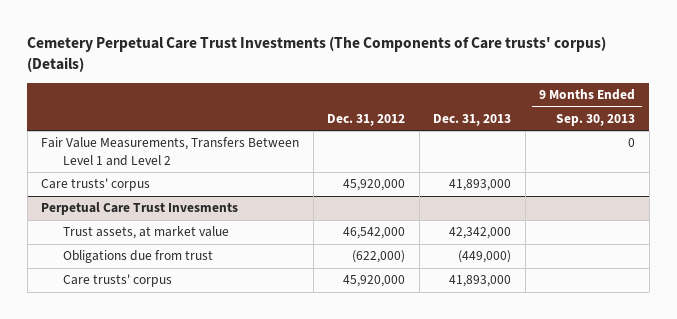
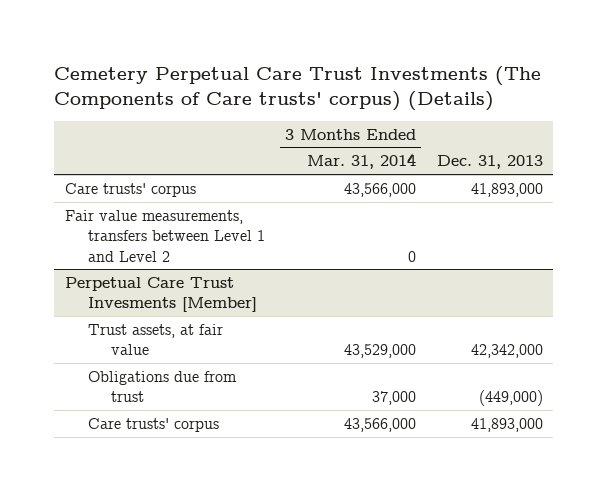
- | Dec. 31, 2012 | Dec. 31, 2013 | 9 Months Ended Sep. 30, 2013
+ | 3 Months Ended Mar. 31, 2014 | Dec. 31, 2013
- Fair Value Measurements, Transfers Between Level 1 and Level 2 | | | 0
- Perpetual Care Trust Invesments
- Trust assets, at market value | 46,542,000 | 42,342,000 |
+ Fair value measurements, transfers between Level 1 and Level 2 | 0 |
+ Perpetual Care Trust Invesments [Member]
+ Trust assets, at fair value | 43,529,000 | 42,342,000

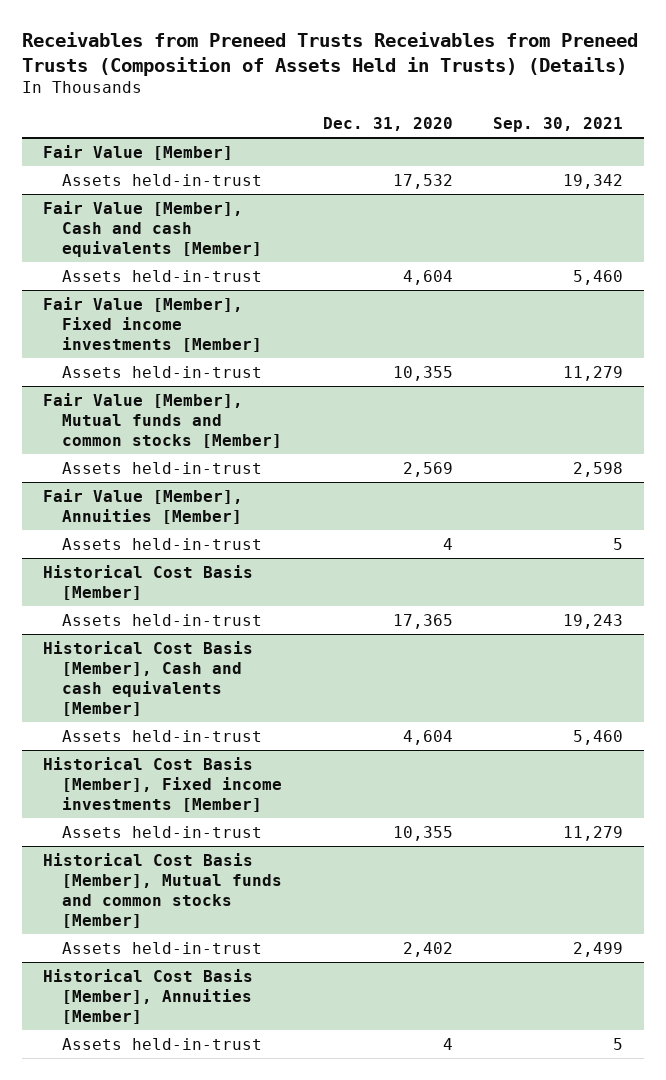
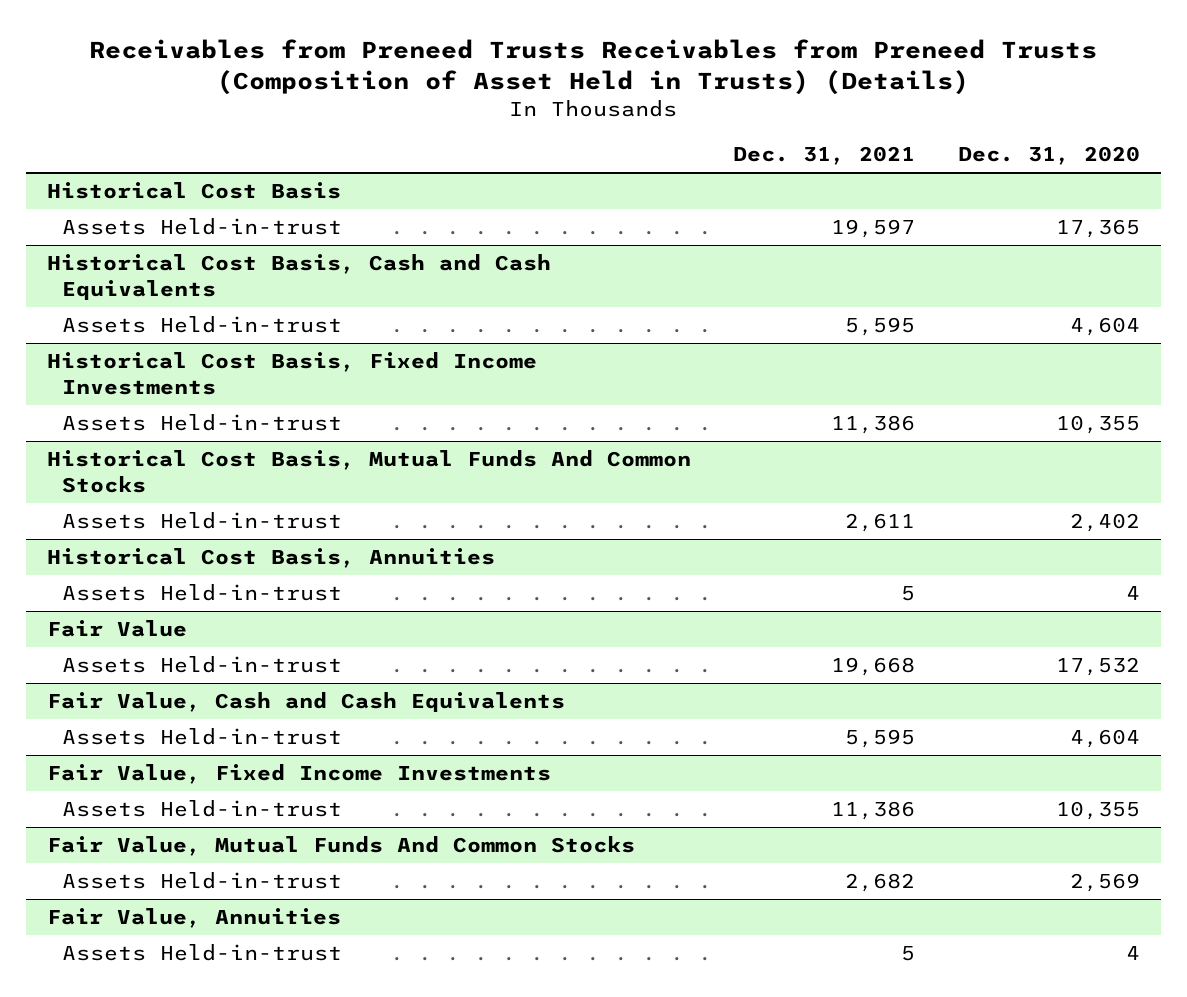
- Receivables from Preneed Trusts Receivables from Preneed Trusts (Composition of Assets Held in Trusts) (Details)
+ Receivables from Preneed Trusts Receivables from Preneed Trusts (Composition of Asset Held in Trusts) (Details)
- | Dec. 31, 2020 | Sep. 30, 2021
+ | Dec. 31, 2021 | Dec. 31, 2020
- Fair Value [Member]
- Assets held-in-trust | 17,532 | 19,342
- Fair Value [Member], Cash and cash equivalents [Member]
- Assets held-in-trust | 4,604 | 5,460
- Fair Value [Member], Fixed income investments [Member]
- Assets held-in-trust | 10,355 | 11,279
- Fair Value [Member], Mutual funds and common stocks [Member]
- Assets held-in-trust | 2,569 | 2,598
- Fair Value [Member], Annuities [Member]
- Assets held-in-trust | 4 | 5
- Historical Cost Basis [Member]
- Assets held-in-trust | 17,365 | 19,243
- Historical Cost Basis [Member], Cash and cash equivalents [Member]
- Assets held-in-trust | 4,604 | 5,460
- Historical Cost Basis [Member], Fixed income investments [Member]
- Assets held-in-trust | 10,355 | 11,279
- Historical Cost Basis [Member], Mutual funds and common stocks [Member]
- Assets held-in-trust | 2,402 | 2,499
- Historical Cost Basis [Member], Annuities [Member]
- Assets held-in-trust | 4 | 5
+ Historical Cost Basis
+ Assets Held-in-trust | 19,597 | 17,365
+ Historical Cost Basis, Cash and Cash Equivalents
+ Assets Held-in-trust | 5,595 | 4,604
+ Historical Cost Basis, Fixed Income Investments
+ Assets Held-in-trust | 11,386 | 10,355
+ Historical Cost Basis, Mutual Funds And Common Stocks
+ Assets Held-in-trust | 2,611 | 2,402
+ Historical Cost Basis, Annuities
+ Assets Held-in-trust | 5 | 4
+ Fair Value
+ Assets Held-in-trust | 19,668 | 17,532
+ Fair Value, Cash and Cash Equivalents
+ Assets Held-in-trust | 5,595 | 4,604
+ Fair Value, Fixed Income Investments
+ Assets Held-in-trust | 11,386 | 10,355
+ Fair Value, Mutual Funds And Common Stocks
+ Assets Held-in-trust | 2,682 | 2,569
+ Fair Value, Annuities
+ Assets Held-in-trust | 5 | 4

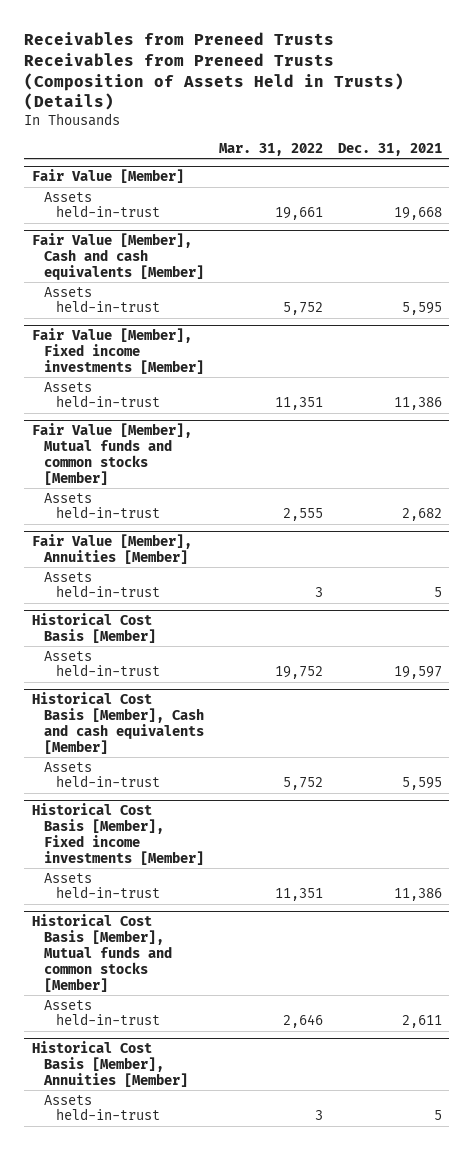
- Receivables from Preneed Trusts Receivables from Preneed Trusts (Composition of Asset Held in Trusts) (Details)
+ Receivables from Preneed Trusts Receivables from Preneed Trusts (Composition of Assets Held in Trusts) (Details)
- | Dec. 31, 2021 | Dec. 31, 2020
+ | Mar. 31, 2022 | Dec. 31, 2021
- Historical Cost Basis
- Assets Held-in-trust | 19,597 | 17,365
- Historical Cost Basis, Cash and Cash Equivalents
- Assets Held-in-trust | 5,595 | 4,604
- Historical Cost Basis, Fixed Income Investments
- Assets Held-in-trust | 11,386 | 10,355
- Historical Cost Basis, Mutual Funds And Common Stocks
- Assets Held-in-trust | 2,611 | 2,402
- Historical Cost Basis, Annuities
- Assets Held-in-trust | 5 | 4
- Fair Value
- Assets Held-in-trust | 19,668 | 17,532
- Fair Value, Cash and Cash Equivalents
- Assets Held-in-trust | 5,595 | 4,604
- Fair Value, Fixed Income Investments
- Assets Held-in-trust | 11,386 | 10,355
- Fair Value, Mutual Funds And Common Stocks
- Assets Held-in-trust | 2,682 | 2,569
- Fair Value, Annuities
- Assets Held-in-trust | 5 | 4
+ Fair Value [Member]
+ Assets held-in-trust | 19,661 | 19,668
+ Fair Value [Member], Cash and cash equivalents [Member]
+ Assets held-in-trust | 5,752 | 5,595
+ Fair Value [Member], Fixed income investments [Member]
+ Assets held-in-trust | 11,351 | 11,386
+ Fair Value [Member], Mutual funds and common stocks [Member]
+ Assets held-in-trust | 2,555 | 2,682
+ Fair Value [Member], Annuities [Member]
+ Assets held-in-trust | 3 | 5
+ Historical Cost Basis [Member]
+ Assets held-in-trust | 19,752 | 19,597
+ Historical Cost Basis [Member], Cash and cash equivalents [Member]
+ Assets held-in-trust | 5,752 | 5,595
+ Historical Cost Basis [Member], Fixed income investments [Member]
+ Assets held-in-trust | 11,351 | 11,386
+ Historical Cost Basis [Member], Mutual funds and common stocks [Member]
+ Assets held-in-trust | 2,646 | 2,611
+ Historical Cost Basis [Member], Annuities [Member]
+ Assets held-in-trust | 3 | 5

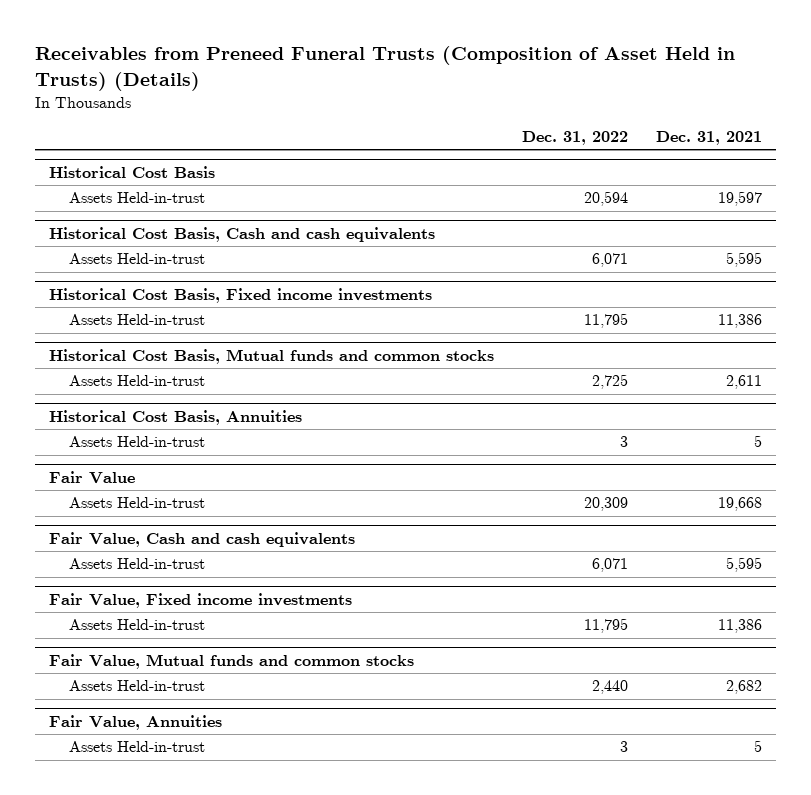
- Receivables from Preneed Trusts Receivables from Preneed Trusts (Composition of Assets Held in Trusts) (Details)
+ Receivables from Preneed Funeral Trusts (Composition of Asset Held in Trusts) (Details)
- | Mar. 31, 2022 | Dec. 31, 2021
+ | Dec. 31, 2022 | Dec. 31, 2021
- Fair Value [Member]
- Assets held-in-trust | 19,661 | 19,668
- Fair Value [Member], Cash and cash equivalents [Member]
- Assets held-in-trust | 5,752 | 5,595
- Fair Value [Member], Fixed income investments [Member]
- Assets held-in-trust | 11,351 | 11,386
- Fair Value [Member], Mutual funds and common stocks [Member]
- Assets held-in-trust | 2,555 | 2,682
- Fair Value [Member], Annuities [Member]
- Assets held-in-trust | 3 | 5
- Historical Cost Basis [Member]
- Assets held-in-trust | 19,752 | 19,597
- Historical Cost Basis [Member], Cash and cash equivalents [Member]
- Assets held-in-trust | 5,752 | 5,595
- Historical Cost Basis [Member], Fixed income investments [Member]
- Assets held-in-trust | 11,351 | 11,386
- Historical Cost Basis [Member], Mutual funds and common stocks [Member]
- Assets held-in-trust | 2,646 | 2,611
- Historical Cost Basis [Member], Annuities [Member]
- Assets held-in-trust | 3 | 5
+ Historical Cost Basis
+ Assets Held-in-trust | 20,594 | 19,597
+ Historical Cost Basis, Cash and cash equivalents
+ Assets Held-in-trust | 6,071 | 5,595
+ Historical Cost Basis, Fixed income investments
+ Assets Held-in-trust | 11,795 | 11,386
+ Historical Cost Basis, Mutual funds and common stocks
+ Assets Held-in-trust | 2,725 | 2,611
+ Historical Cost Basis, Annuities
+ Assets Held-in-trust | 3 | 5
+ Fair Value
+ Assets Held-in-trust | 20,309 | 19,668
+ Fair Value, Cash and cash equivalents
+ Assets Held-in-trust | 6,071 | 5,595
+ Fair Value, Fixed income investments
+ Assets Held-in-trust | 11,795 | 11,386
+ Fair Value, Mutual funds and common stocks
+ Assets Held-in-trust | 2,440 | 2,682
+ Fair Value, Annuities
+ Assets Held-in-trust | 3 | 5

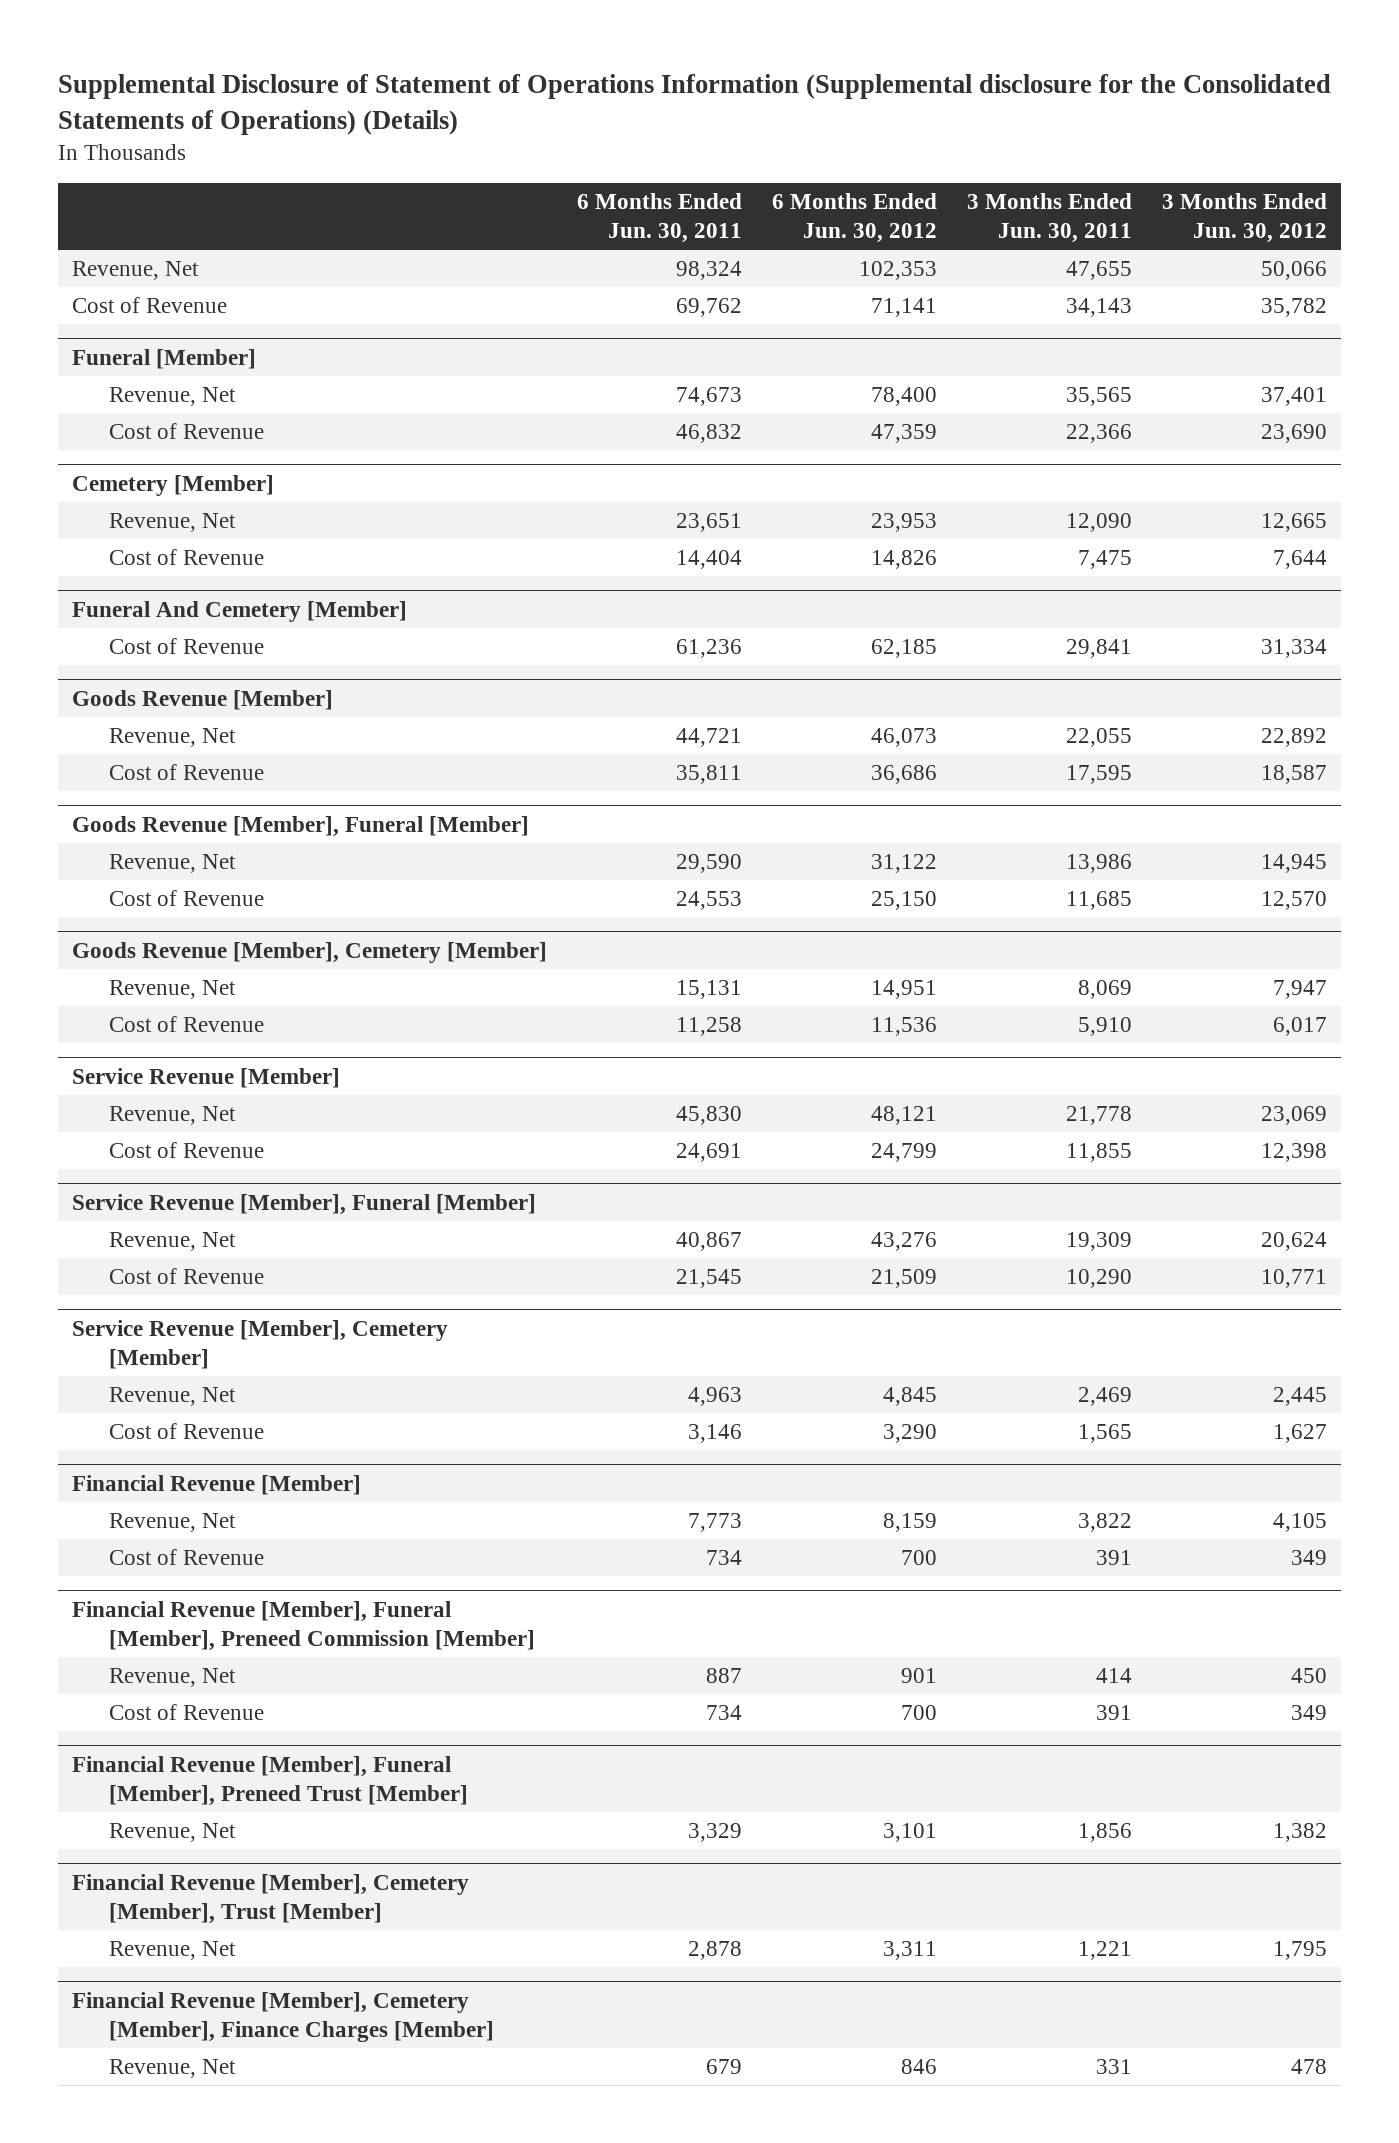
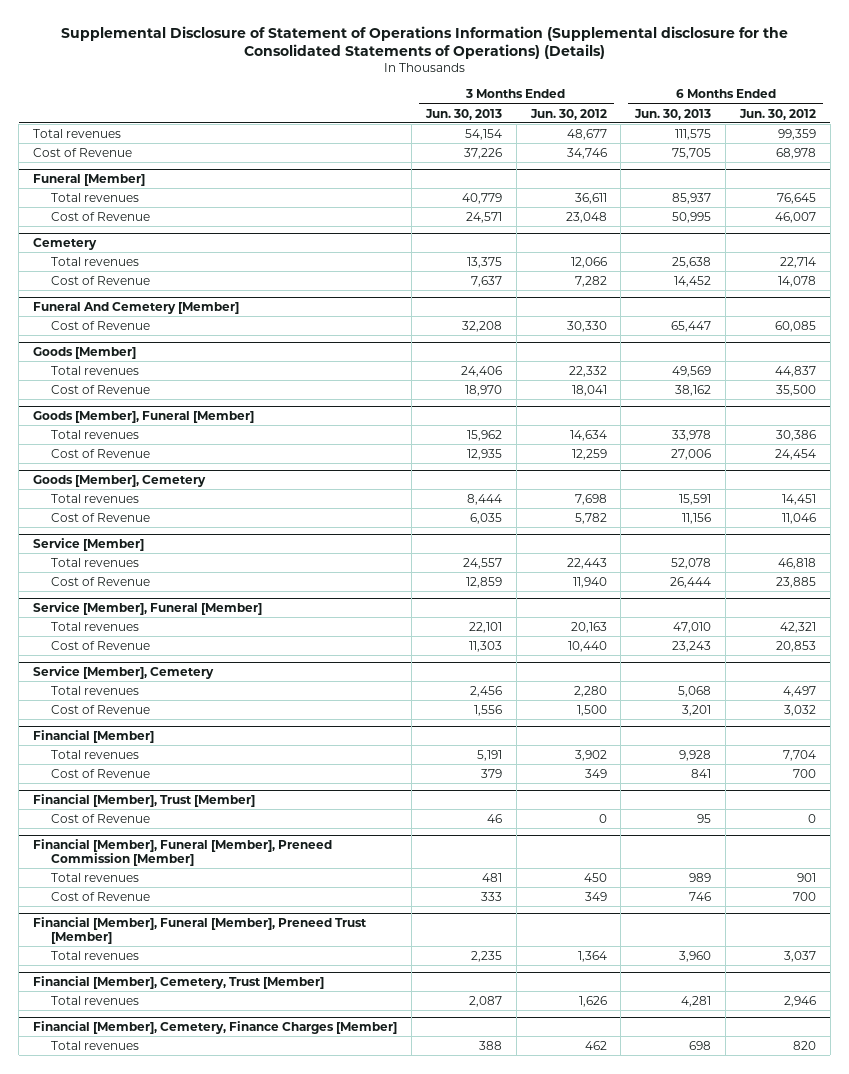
- | 6 Months Ended Jun. 30, 2011 | 6 Months Ended Jun. 30, 2012 | 3 Months Ended Jun. 30, 2011 | 3 Months Ended Jun. 30, 2012
+ | 3 Months Ended Jun. 30, 2013 | 3 Months Ended Jun. 30, 2012 | 6 Months Ended Jun. 30, 2013 | 6 Months Ended Jun. 30, 2012
- Revenue, Net | 98,324 | 102,353 | 47,655 | 50,066
- Cost of Revenue | 69,762 | 71,141 | 34,143 | 35,782
+ Total revenues | 54,154 | 48,677 | 111,575 | 99,359
+ Cost of Revenue | 37,226 | 34,746 | 75,705 | 68,978
@ Funeral [Member]
- Revenue, Net | 74,673 | 78,400 | 35,565 | 37,401
- Cost of Revenue | 46,832 | 47,359 | 22,366 | 23,690
- Cemetery [Member]
- Revenue, Net | 23,651 | 23,953 | 12,090 | 12,665
- Cost of Revenue | 14,404 | 14,826 | 7,475 | 7,644
@ Funeral [Member]
+ Total revenues | 40,779 | 36,611 | 85,937 | 76,645
+ Cost of Revenue | 24,571 | 23,048 | 50,995 | 46,007
+ Cemetery
+ Total revenues | 13,375 | 12,066 | 25,638 | 22,714
+ Cost of Revenue | 7,637 | 7,282 | 14,452 | 14,078
@ Funeral And Cemetery [Member]
- Cost of Revenue | 61,236 | 62,185 | 29,841 | 31,334
- Goods Revenue [Member]
- Revenue, Net | 44,721 | 46,073 | 22,055 | 22,892
- Cost of Revenue | 35,811 | 36,686 | 17,595 | 18,587
- Goods Revenue [Member], Funeral [Member]
- Revenue, Net | 29,590 | 31,122 | 13,986 | 14,945
- Cost of Revenue | 24,553 | 25,150 | 11,685 | 12,570
- Goods Revenue [Member], Cemetery [Member]
- Revenue, Net | 15,131 | 14,951 | 8,069 | 7,947
- Cost of Revenue | 11,258 | 11,536 | 5,910 | 6,017
- Service Revenue [Member]
- Revenue, Net | 45,830 | 48,121 | 21,778 | 23,069
- Cost of Revenue | 24,691 | 24,799 | 11,855 | 12,398
- Service Revenue [Member], Funeral [Member]
- Revenue, Net | 40,867 | 43,276 | 19,309 | 20,624
- Cost of Revenue | 21,545 | 21,509 | 10,290 | 10,771
- Service Revenue [Member], Cemetery [Member]
- Revenue, Net | 4,963 | 4,845 | 2,469 | 2,445
- Cost of Revenue | 3,146 | 3,290 | 1,565 | 1,627
- Financial Revenue [Member]
- Revenue, Net | 7,773 | 8,159 | 3,822 | 4,105
@ Funeral And Cemetery [Member]
+ Cost of Revenue | 32,208 | 30,330 | 65,447 | 60,085
+ Goods [Member]
+ Total revenues | 24,406 | 22,332 | 49,569 | 44,837
+ Cost of Revenue | 18,970 | 18,041 | 38,162 | 35,500
+ Goods [Member], Funeral [Member]
+ Total revenues | 15,962 | 14,634 | 33,978 | 30,386
+ Cost of Revenue | 12,935 | 12,259 | 27,006 | 24,454
+ Goods [Member], Cemetery
+ Total revenues | 8,444 | 7,698 | 15,591 | 14,451
+ Cost of Revenue | 6,035 | 5,782 | 11,156 | 11,046
+ Service [Member]
+ Total revenues | 24,557 | 22,443 | 52,078 | 46,818
+ Cost of Revenue | 12,859 | 11,940 | 26,444 | 23,885
+ Service [Member], Funeral [Member]
+ Total revenues | 22,101 | 20,163 | 47,010 | 42,321
+ Cost of Revenue | 11,303 | 10,440 | 23,243 | 20,853
+ Service [Member], Cemetery
+ Total revenues | 2,456 | 2,280 | 5,068 | 4,497
+ Cost of Revenue | 1,556 | 1,500 | 3,201 | 3,032
+ Financial [Member]
+ Total revenues | 5,191 | 3,902 | 9,928 | 7,704
- Financial Revenue [Member], Funeral [Member], Preneed Commission [Member]
- Revenue, Net | 887 | 901 | 414 | 450
+ Financial [Member], Trust [Member]
+ Cost of Revenue | 46 | 0 | 95 | 0
+ Financial [Member], Funeral [Member], Preneed Commission [Member]
+ Total revenues | 481 | 450 | 989 | 901
- Financial Revenue [Member], Funeral [Member], Preneed Trust [Member]
- Revenue, Net | 3,329 | 3,101 | 1,856 | 1,382
- Financial Revenue [Member], Cemetery [Member], Trust [Member]
- Revenue, Net | 2,878 | 3,311 | 1,221 | 1,795
- Financial Revenue [Member], Cemetery [Member], Finance Charges [Member]
- Revenue, Net | 679 | 846 | 331 | 478
+ Financial [Member], Funeral [Member], Preneed Trust [Member]
+ Total revenues | 2,235 | 1,364 | 3,960 | 3,037
+ Financial [Member], Cemetery, Trust [Member]
+ Total revenues | 2,087 | 1,626 | 4,281 | 2,946
+ Financial [Member], Cemetery, Finance Charges [Member]
+ Total revenues | 388 | 462 | 698 | 820

